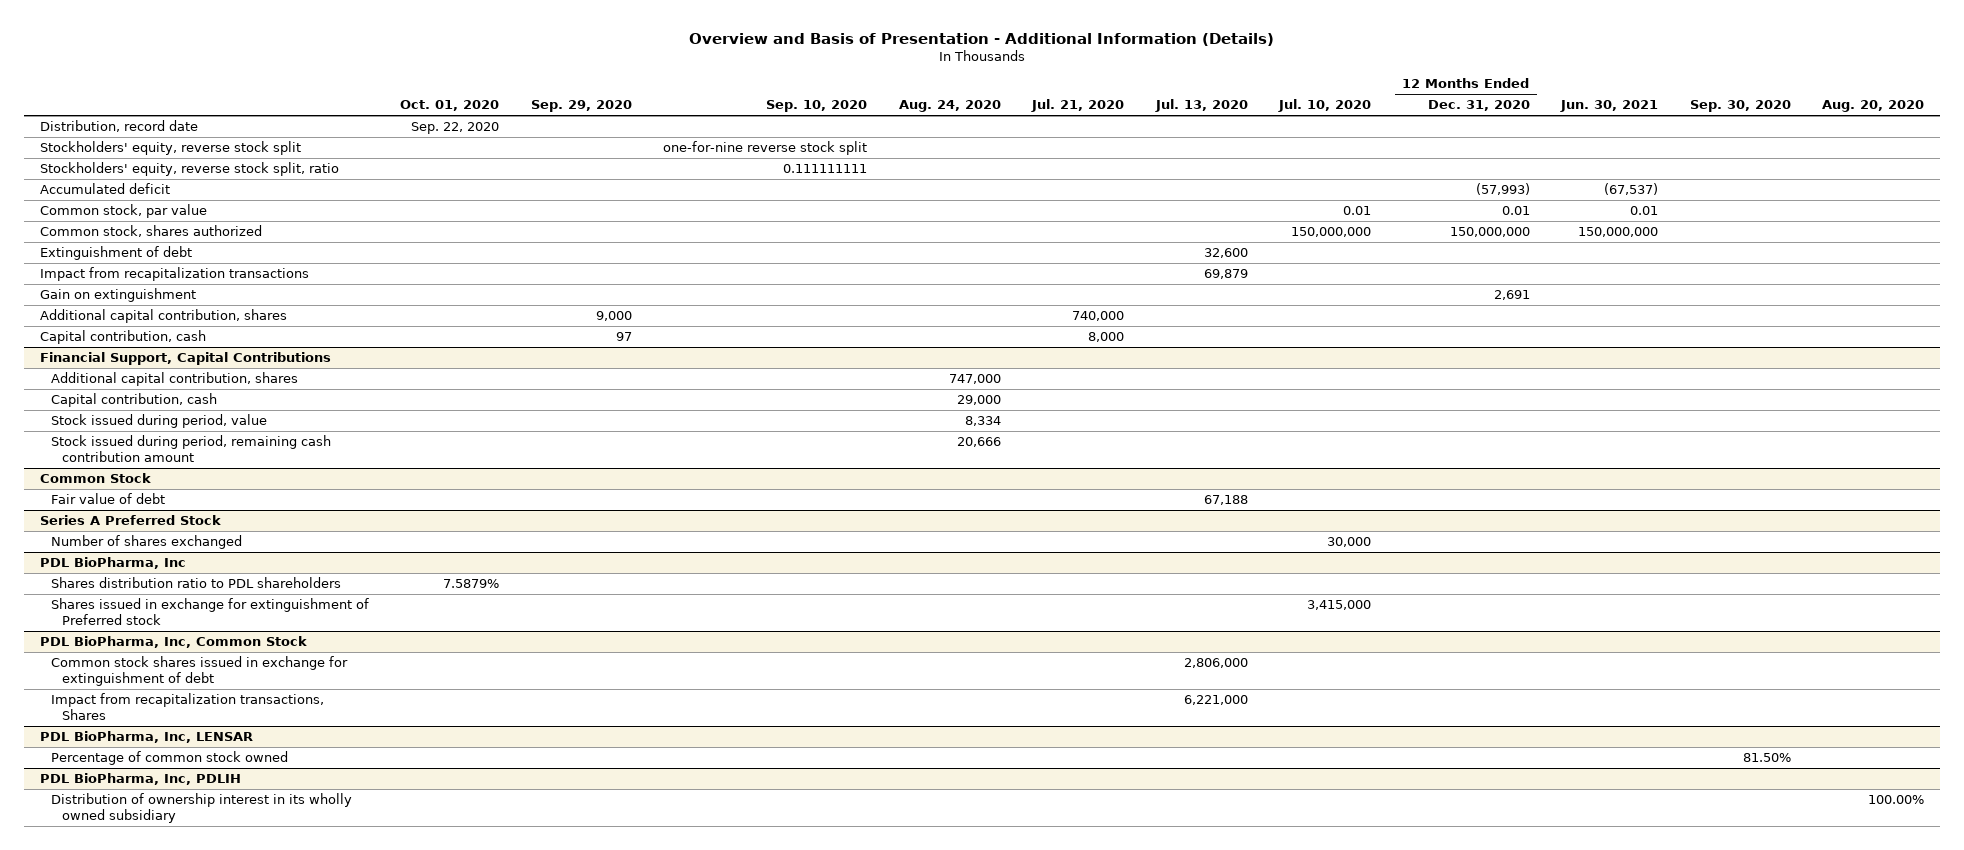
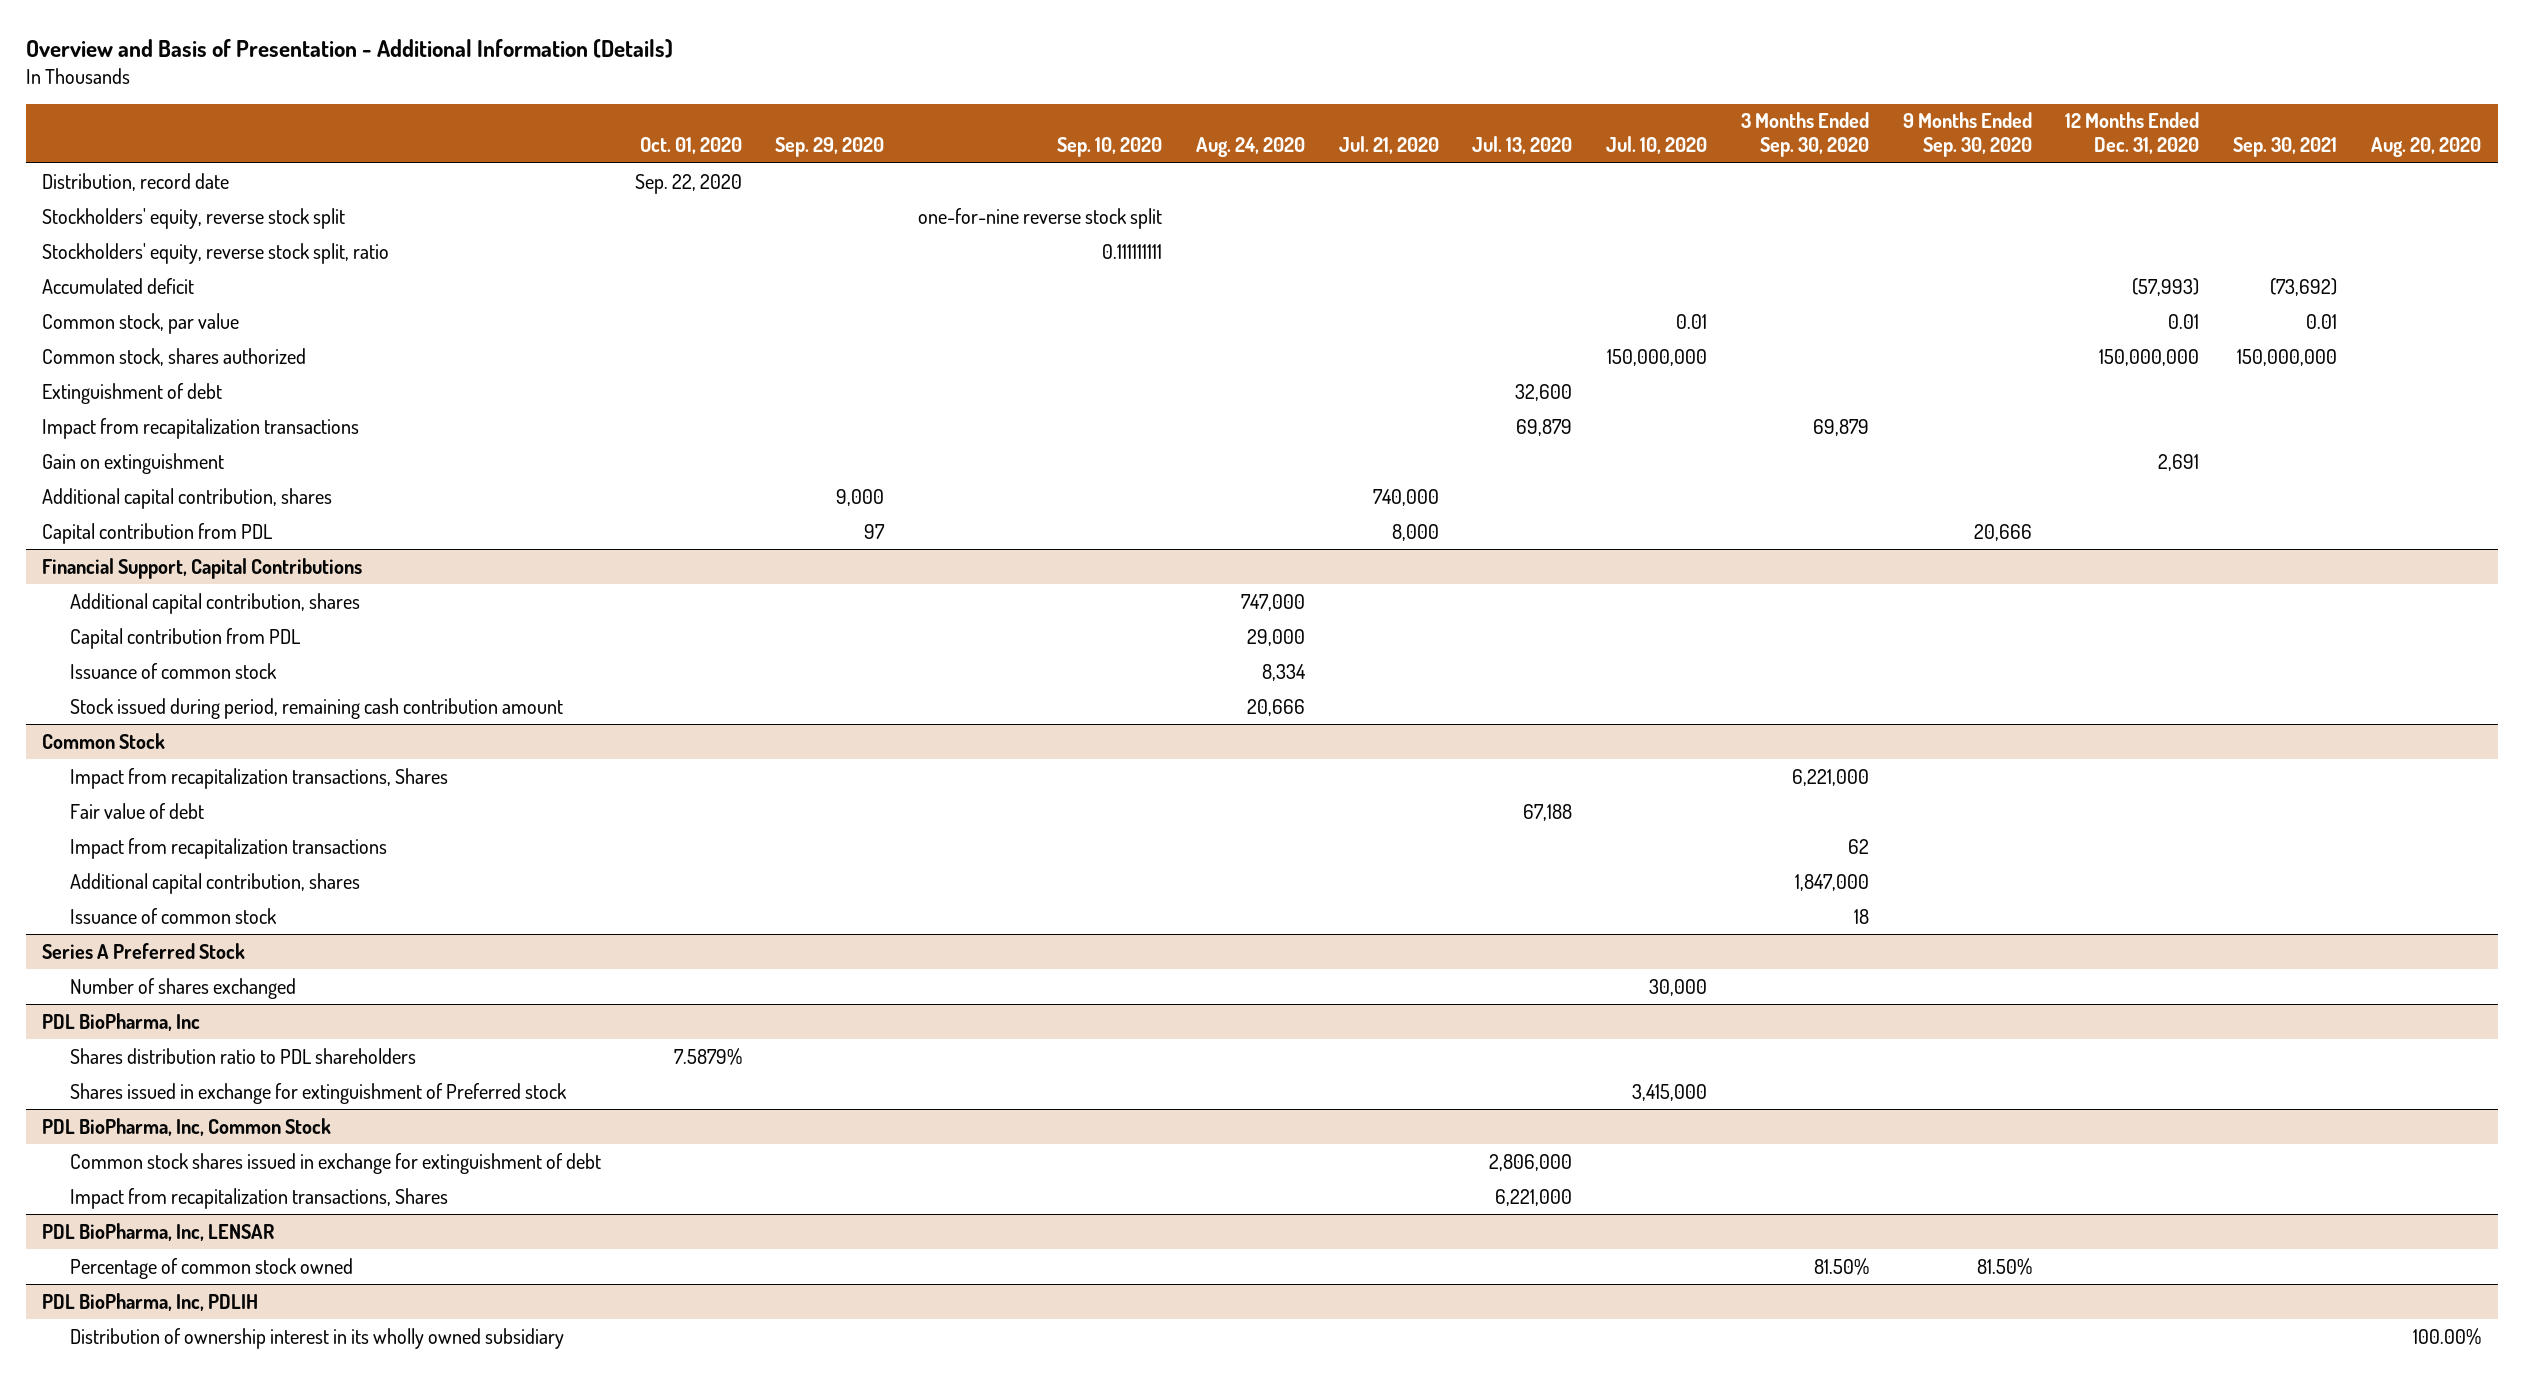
- | Oct. 01, 2020 | Sep. 29, 2020 | Sep. 10, 2020 | Aug. 24, 2020 | Jul. 21, 2020 | Jul. 13, 2020 | Jul. 10, 2020 | 12 Months Ended Dec. 31, 2020 | Jun. 30, 2021 | Sep. 30, 2020 | Aug. 20, 2020
+ | Oct. 01, 2020 | Sep. 29, 2020 | Sep. 10, 2020 | Aug. 24, 2020 | Jul. 21, 2020 | Jul. 13, 2020 | Jul. 10, 2020 | 3 Months Ended Sep. 30, 2020 | 9 Months Ended Sep. 30, 2020 | 12 Months Ended Dec. 31, 2020 | Sep. 30, 2021 | Aug. 20, 2020
- Capital contribution, cash | | 97 | | | 8,000 | | | | | |
+ Capital contribution from PDL | | 97 | | | 8,000 | | | | 20,666 | | |
@ Financial Support, Capital Contributions
- Capital contribution, cash | | | | 29,000 | | | | | | |
- Stock issued during period, value | | | | 8,334 | | | | | | |
+ Capital contribution from PDL | | | | 29,000 | | | | | | | |
+ Issuance of common stock | | | | 8,334 | | | | | | | |
@ Common Stock
+ Impact from recapitalization transactions, Shares | | | | | | | | 6,221,000 | | | |
+ Impact from recapitalization transactions | | | | | | | | 62 | | | |
+ Additional capital contribution, shares | | | | | | | | 1,847,000 | | | |
+ Issuance of common stock | | | | | | | | 18 | | | |

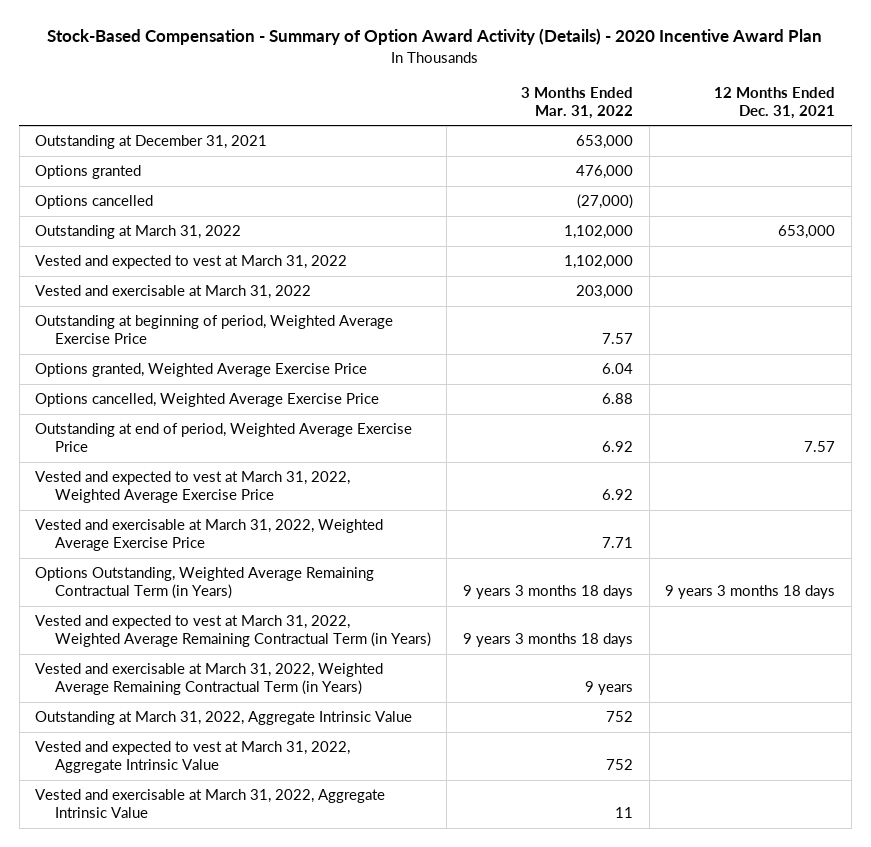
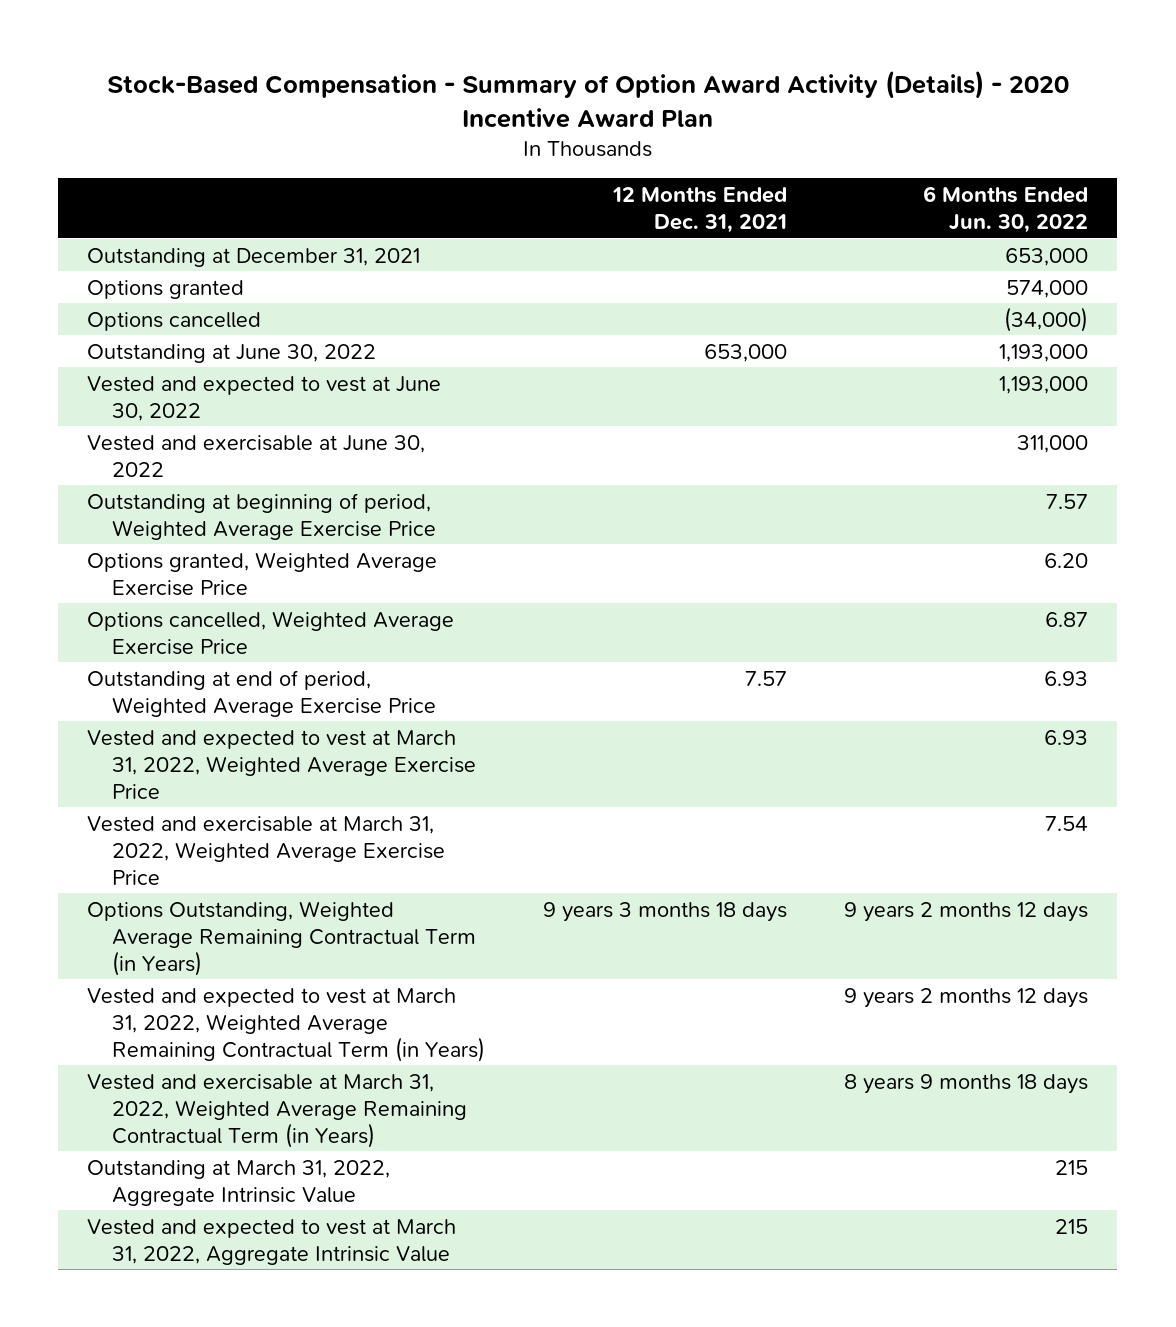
- | 3 Months Ended Mar. 31, 2022 | 12 Months Ended Dec. 31, 2021
+ | 12 Months Ended Dec. 31, 2021 | 6 Months Ended Jun. 30, 2022
- Outstanding at March 31, 2022 | 1,102,000 | 653,000
- Vested and expected to vest at March 31, 2022 | 1,102,000 |
- Vested and exercisable at March 31, 2022 | 203,000 |
+ Outstanding at June 30, 2022 | 653,000 | 1,193,000
+ Vested and expected to vest at June 30, 2022 | | 1,193,000
+ Vested and exercisable at June 30, 2022 | | 311,000
- Vested and exercisable at March 31, 2022, Aggregate Intrinsic Value | 11 |

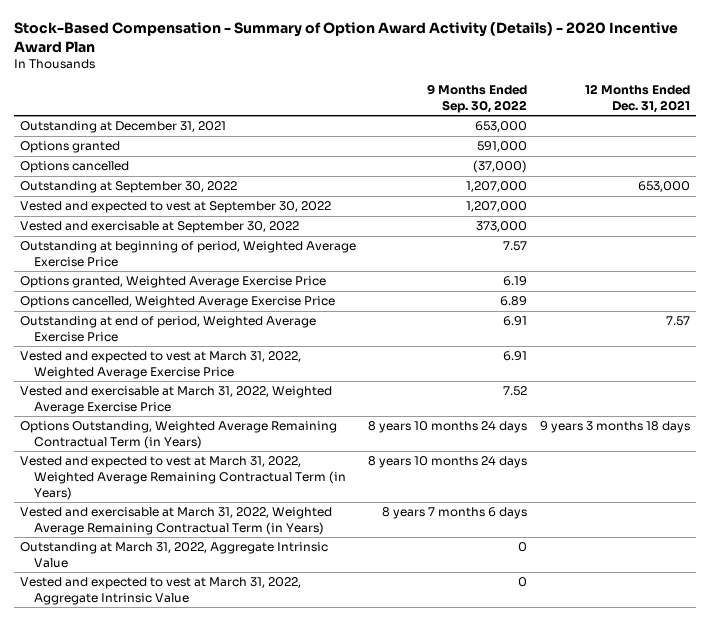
- | 12 Months Ended Dec. 31, 2021 | 6 Months Ended Jun. 30, 2022
+ | 9 Months Ended Sep. 30, 2022 | 12 Months Ended Dec. 31, 2021
- Outstanding at June 30, 2022 | 653,000 | 1,193,000
- Vested and expected to vest at June 30, 2022 | | 1,193,000
- Vested and exercisable at June 30, 2022 | | 311,000
+ Outstanding at September 30, 2022 | 1,207,000 | 653,000
+ Vested and expected to vest at September 30, 2022 | 1,207,000 |
+ Vested and exercisable at September 30, 2022 | 373,000 |

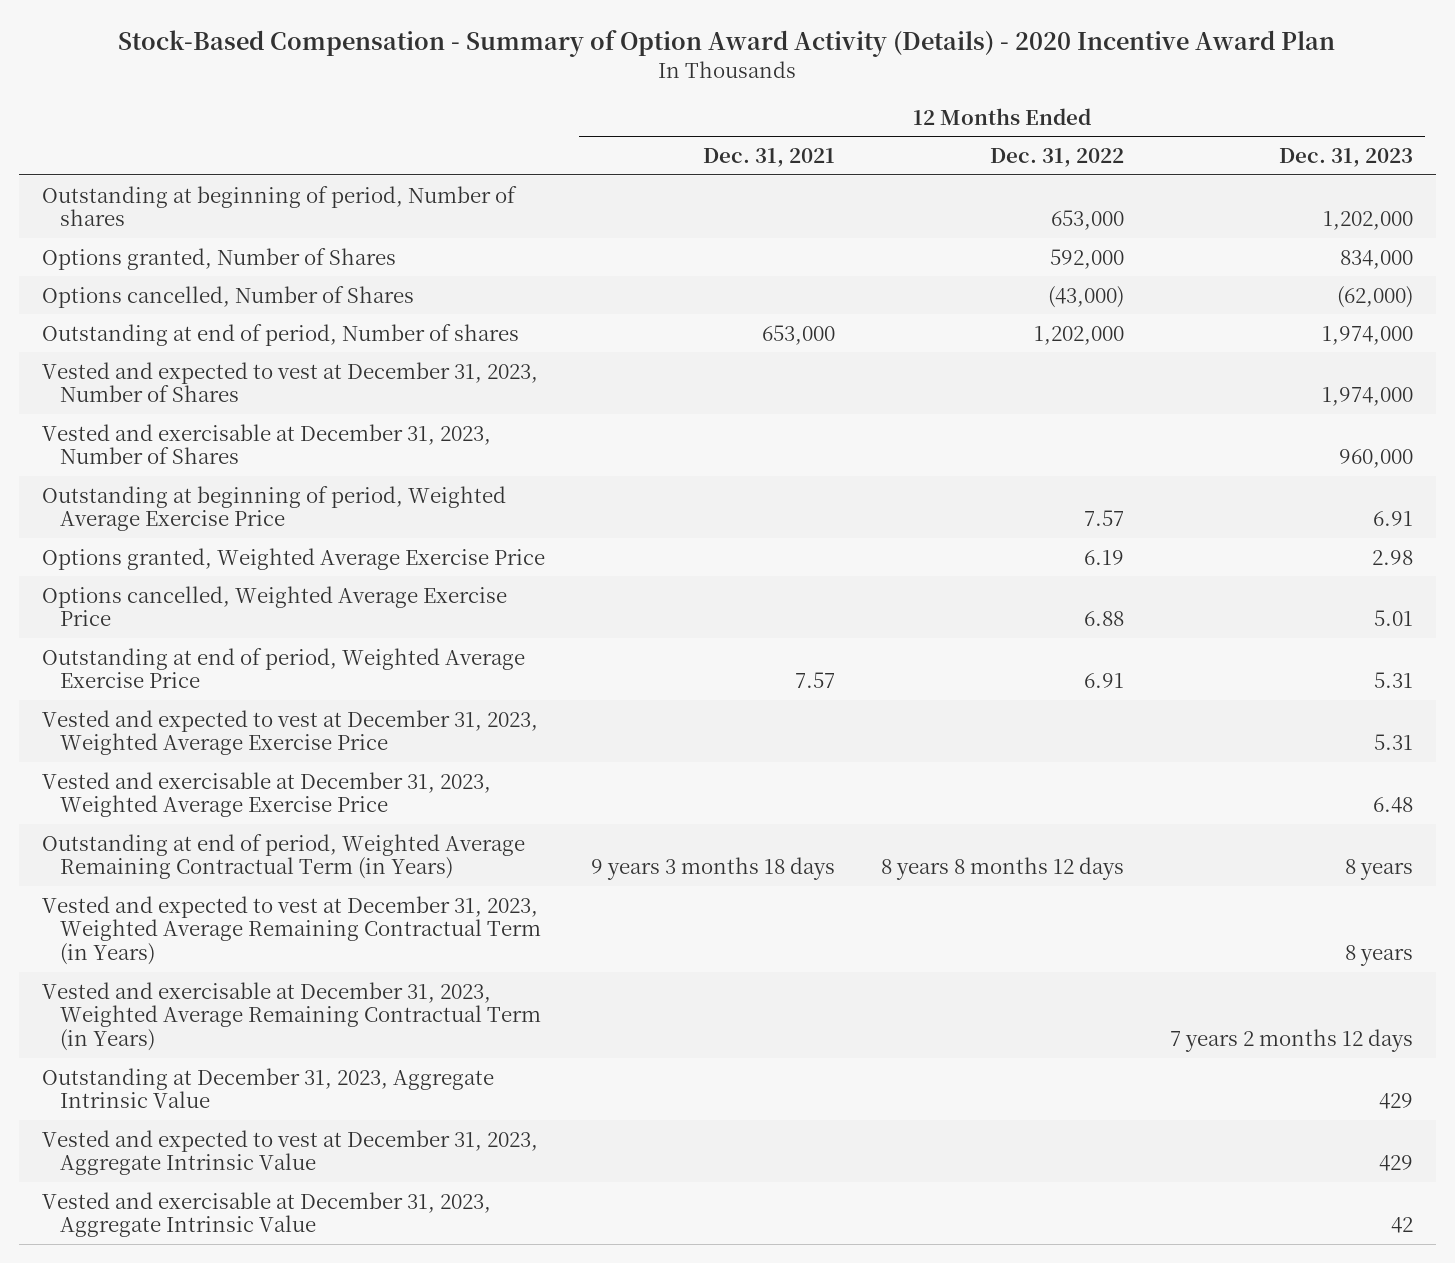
- | 9 Months Ended Sep. 30, 2022 | 12 Months Ended Dec. 31, 2021
+ | 12 Months Ended Dec. 31, 2021 | 12 Months Ended Dec. 31, 2022 | 12 Months Ended Dec. 31, 2023
- Outstanding at December 31, 2021 | 653,000 |
- Options granted | 591,000 |
- Options cancelled | (37,000) |
- Outstanding at September 30, 2022 | 1,207,000 | 653,000
- Vested and expected to vest at September 30, 2022 | 1,207,000 |
- Vested and exercisable at September 30, 2022 | 373,000 |
+ Outstanding at beginning of period, Number of shares | | 653,000 | 1,202,000
+ Options granted, Number of Shares | | 592,000 | 834,000
+ Options cancelled, Number of Shares | | (43,000) | (62,000)
+ Outstanding at end of period, Number of shares | 653,000 | 1,202,000 | 1,974,000
+ Vested and expected to vest at December 31, 2023, Number of Shares | | | 1,974,000
+ Vested and exercisable at December 31, 2023, Number of Shares | | | 960,000
- Vested and expected to vest at March 31, 2022, Weighted Average Exercise Price | 6.91 |
- Vested and exercisable at March 31, 2022, Weighted Average Exercise Price | 7.52 |
- Options Outstanding, Weighted Average Remaining Contractual Term (in Years) | 8 years 10 months 24 days | 9 years 3 months 18 days
- Vested and expected to vest at March 31, 2022, Weighted Average Remaining Contractual Term (in Years) | 8 years 10 months 24 days |
- Vested and exercisable at March 31, 2022, Weighted Average Remaining Contractual Term (in Years) | 8 years 7 months 6 days |
- Outstanding at March 31, 2022, Aggregate Intrinsic Value | 0 |
- Vested and expected to vest at March 31, 2022, Aggregate Intrinsic Value | 0 |
+ Vested and expected to vest at December 31, 2023, Weighted Average Exercise Price | | | 5.31
+ Vested and exercisable at December 31, 2023, Weighted Average Exercise Price | | | 6.48
+ Outstanding at end of period, Weighted Average Remaining Contractual Term (in Years) | 9 years 3 months 18 days | 8 years 8 months 12 days | 8 years
+ Vested and expected to vest at December 31, 2023, Weighted Average Remaining Contractual Term (in Years) | | | 8 years
+ Vested and exercisable at December 31, 2023, Weighted Average Remaining Contractual Term (in Years) | | | 7 years 2 months 12 days
+ Outstanding at December 31, 2023, Aggregate Intrinsic Value | | | 429
+ Vested and expected to vest at December 31, 2023, Aggregate Intrinsic Value | | | 429
+ Vested and exercisable at December 31, 2023, Aggregate Intrinsic Value | | | 42

